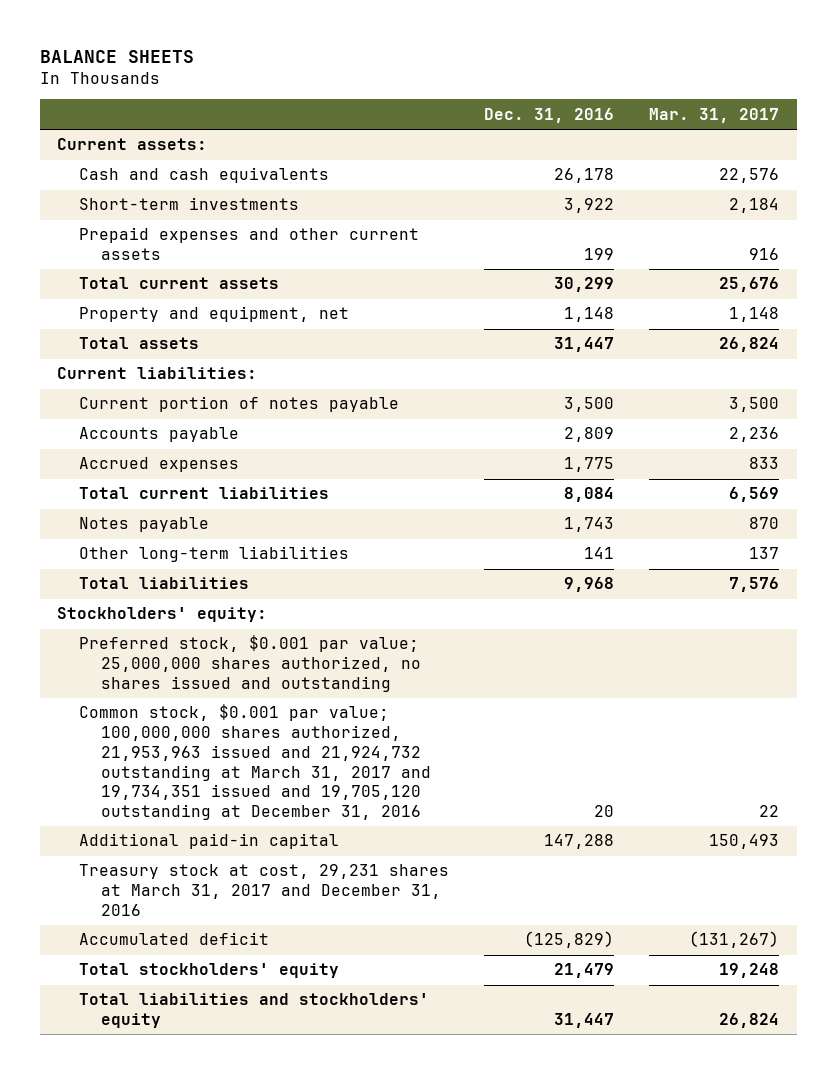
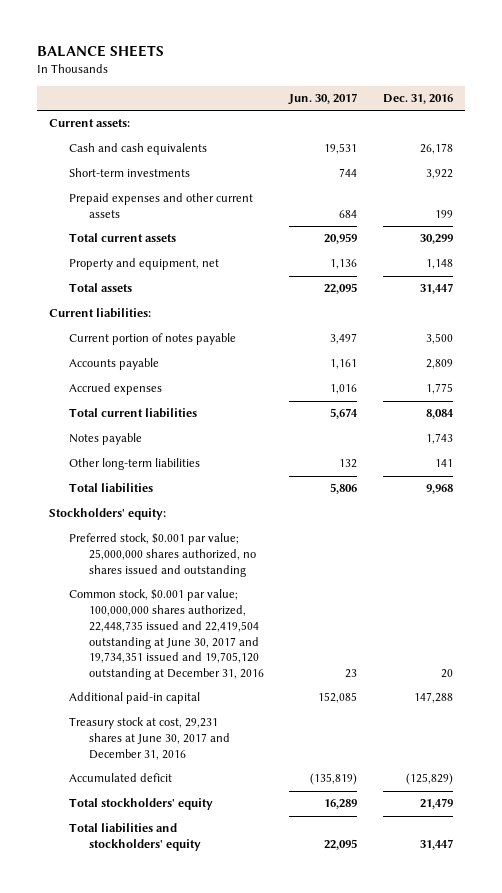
- | Dec. 31, 2016 | Mar. 31, 2017
+ | Jun. 30, 2017 | Dec. 31, 2016
- Common stock, $0.001 par value; 100,000,000 shares authorized, 21,953,963 issued and 21,924,732 outstanding at March 31, 2017 and 19,734,351 issued and 19,705,120 outstanding at December 31, 2016 | 20 | 22
+ Common stock, $0.001 par value; 100,000,000 shares authorized, 22,448,735 issued and 22,419,504 outstanding at June 30, 2017 and 19,734,351 issued and 19,705,120 outstanding at December 31, 2016 | 23 | 20
- Treasury stock at cost, 29,231 shares at March 31, 2017 and December 31, 2016
+ Treasury stock at cost, 29,231 shares at June 30, 2017 and December 31, 2016

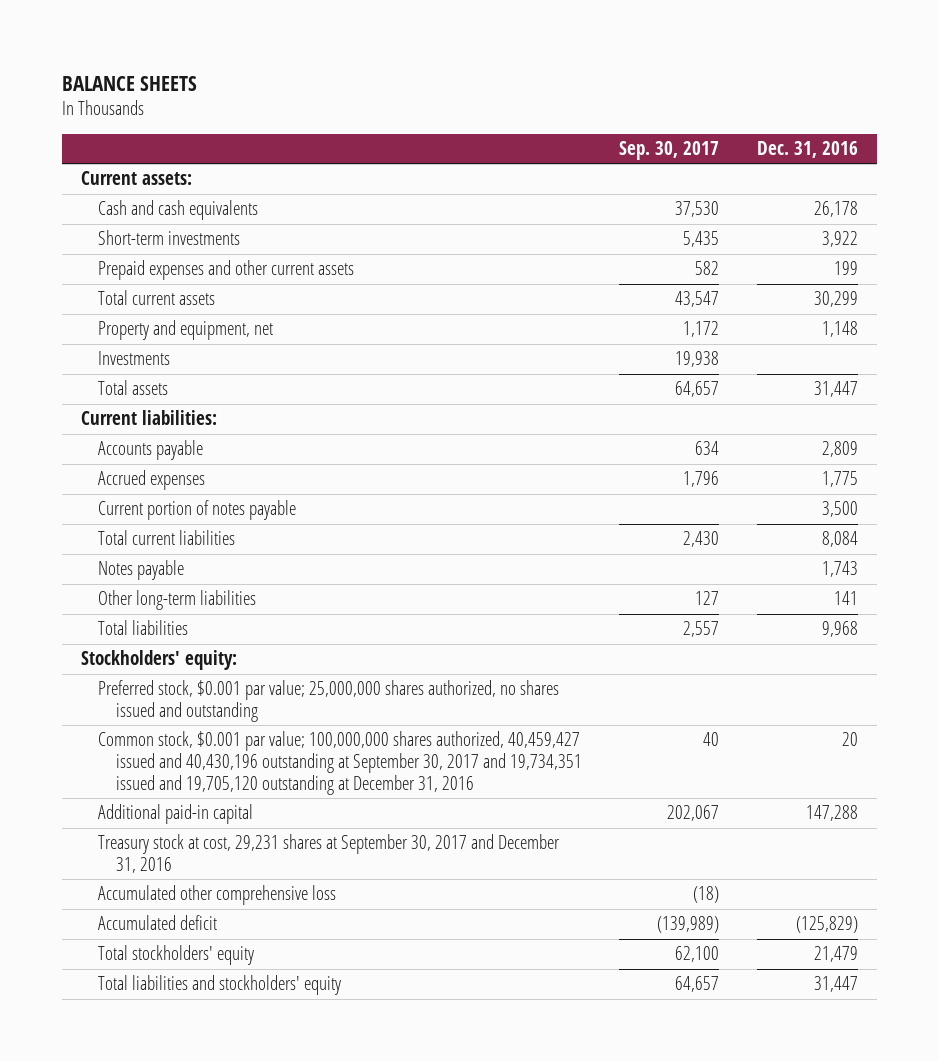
- | Jun. 30, 2017 | Dec. 31, 2016
+ | Sep. 30, 2017 | Dec. 31, 2016
+ Investments | 19,938 |
moved down: Current portion of notes payable | | 3,500
- Common stock, $0.001 par value; 100,000,000 shares authorized, 22,448,735 issued and 22,419,504 outstanding at June 30, 2017 and 19,734,351 issued and 19,705,120 outstanding at December 31, 2016 | 23 | 20
+ Common stock, $0.001 par value; 100,000,000 shares authorized, 40,459,427 issued and 40,430,196 outstanding at September 30, 2017 and 19,734,351 issued and 19,705,120 outstanding at December 31, 2016 | 40 | 20
- Treasury stock at cost, 29,231 shares at June 30, 2017 and December 31, 2016
+ Treasury stock at cost, 29,231 shares at September 30, 2017 and December 31, 2016
+ Accumulated other comprehensive loss | (18) |

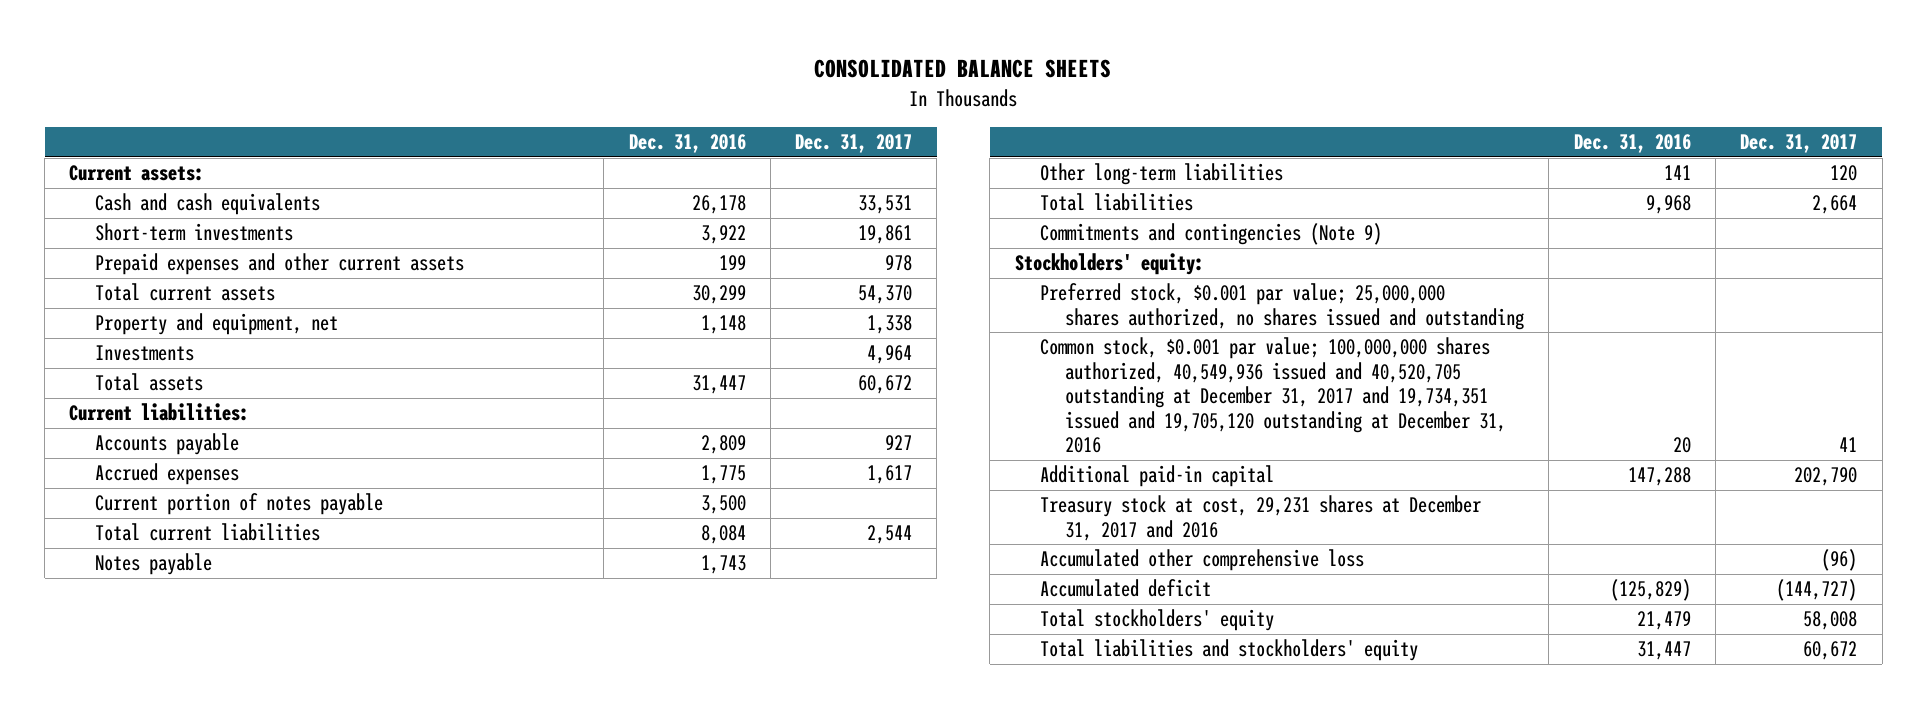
- BALANCE SHEETS
+ CONSOLIDATED BALANCE SHEETS
- | Sep. 30, 2017 | Dec. 31, 2016
+ | Dec. 31, 2016 | Dec. 31, 2017
+ Commitments and contingencies (Note 9)
- Common stock, $0.001 par value; 100,000,000 shares authorized, 40,459,427 issued and 40,430,196 outstanding at September 30, 2017 and 19,734,351 issued and 19,705,120 outstanding at December 31, 2016 | 40 | 20
+ Common stock, $0.001 par value; 100,000,000 shares authorized, 40,549,936 issued and 40,520,705 outstanding at December 31, 2017 and 19,734,351 issued and 19,705,120 outstanding at December 31, 2016 | 20 | 41
- Treasury stock at cost, 29,231 shares at September 30, 2017 and December 31, 2016
+ Treasury stock at cost, 29,231 shares at December 31, 2017 and 2016

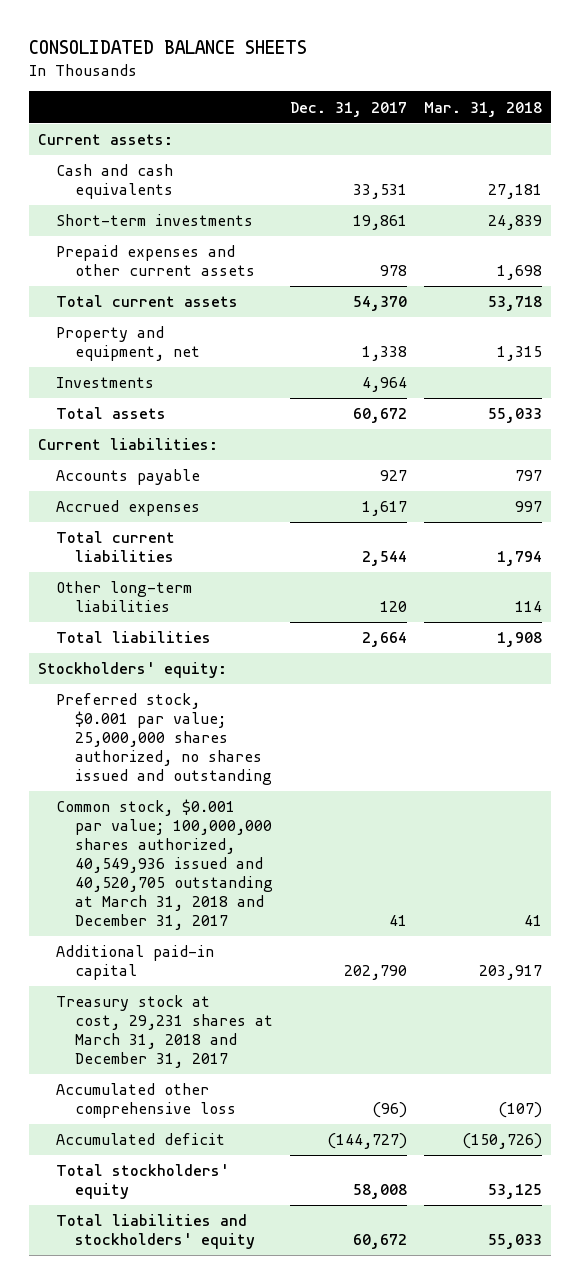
- | Dec. 31, 2016 | Dec. 31, 2017
+ | Dec. 31, 2017 | Mar. 31, 2018
- Current portion of notes payable | 3,500 |
- Notes payable | 1,743 |
- Commitments and contingencies (Note 9)
- Common stock, $0.001 par value; 100,000,000 shares authorized, 40,549,936 issued and 40,520,705 outstanding at December 31, 2017 and 19,734,351 issued and 19,705,120 outstanding at December 31, 2016 | 20 | 41
+ Common stock, $0.001 par value; 100,000,000 shares authorized, 40,549,936 issued and 40,520,705 outstanding at March 31, 2018 and December 31, 2017 | 41 | 41
- Treasury stock at cost, 29,231 shares at December 31, 2017 and 2016
+ Treasury stock at cost, 29,231 shares at March 31, 2018 and December 31, 2017

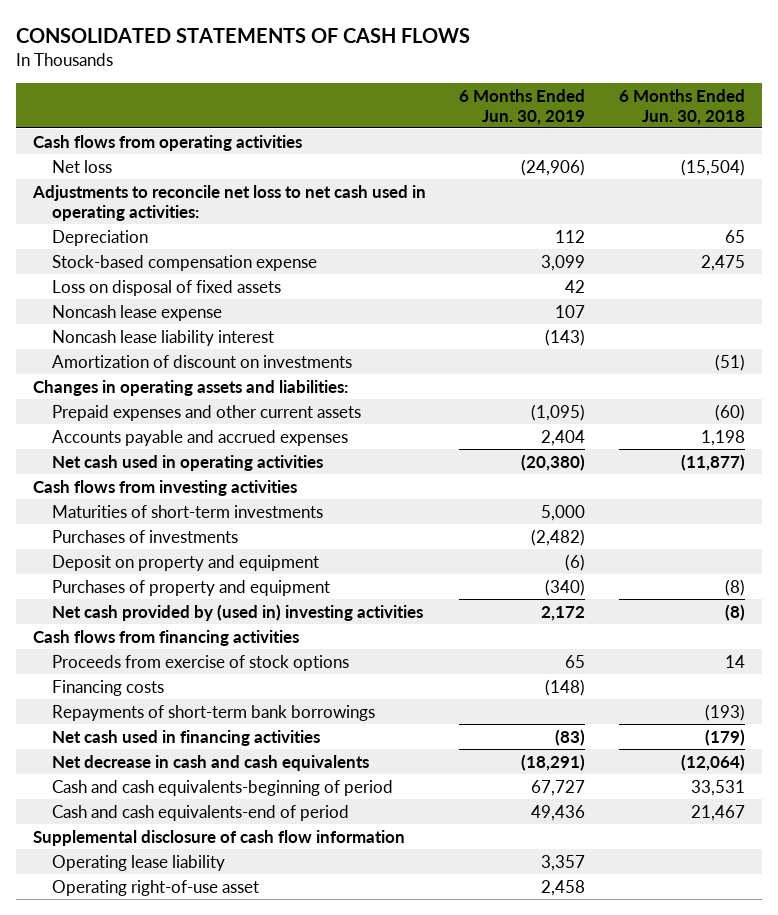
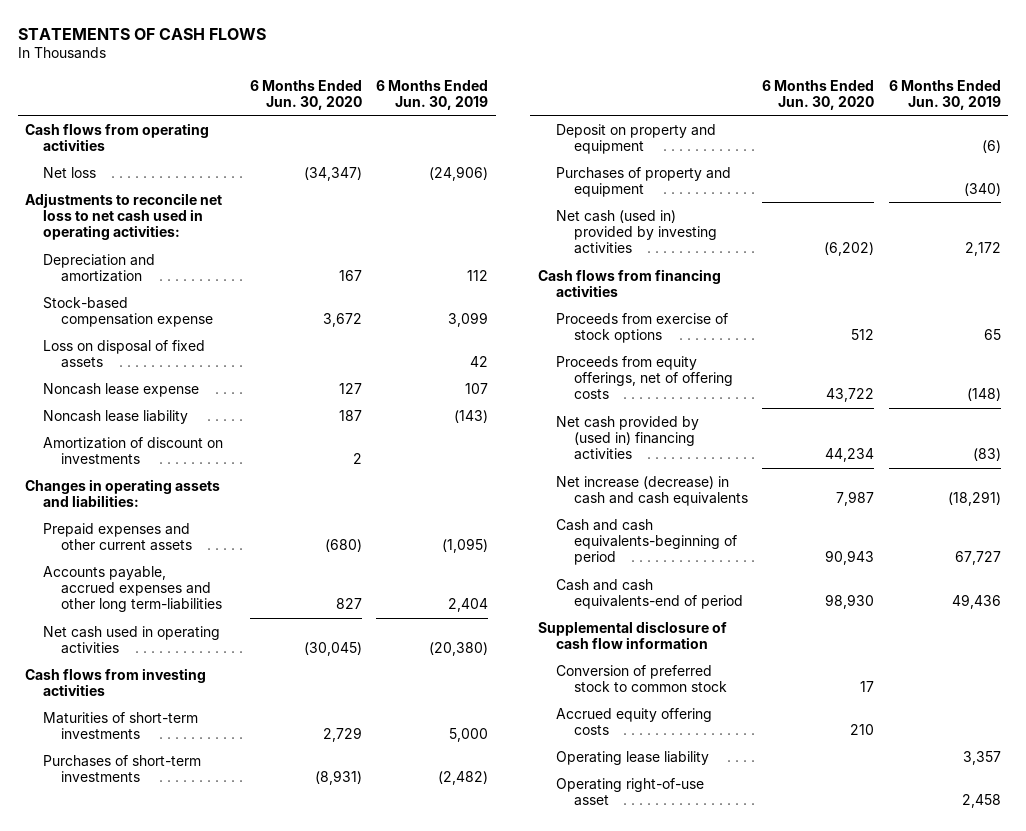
- CONSOLIDATED STATEMENTS OF CASH FLOWS
+ STATEMENTS OF CASH FLOWS
- | 6 Months Ended Jun. 30, 2019 | 6 Months Ended Jun. 30, 2018
+ | 6 Months Ended Jun. 30, 2020 | 6 Months Ended Jun. 30, 2019
- Depreciation | 112 | 65
+ Depreciation and amortization | 167 | 112
- Noncash lease liability interest | (143) |
+ Noncash lease liability | 187 | (143)
- Accounts payable and accrued expenses | 2,404 | 1,198
+ Accounts payable, accrued expenses and other long term-liabilities | 827 | 2,404
- Purchases of investments | (2,482) |
+ Purchases of short-term investments | (8,931) | (2,482)
- Net cash provided by (used in) investing activities | 2,172 | (8)
+ Net cash (used in) provided by investing activities | (6,202) | 2,172
- Financing costs | (148) |
- Repayments of short-term bank borrowings | | (193)
- Net cash used in financing activities | (83) | (179)
- Net decrease in cash and cash equivalents | (18,291) | (12,064)
+ Proceeds from equity offerings, net of offering costs | 43,722 | (148)
+ Net cash provided by (used in) financing activities | 44,234 | (83)
+ Net increase (decrease) in cash and cash equivalents | 7,987 | (18,291)
+ Conversion of preferred stock to common stock | 17 |
+ Accrued equity offering costs | 210 |

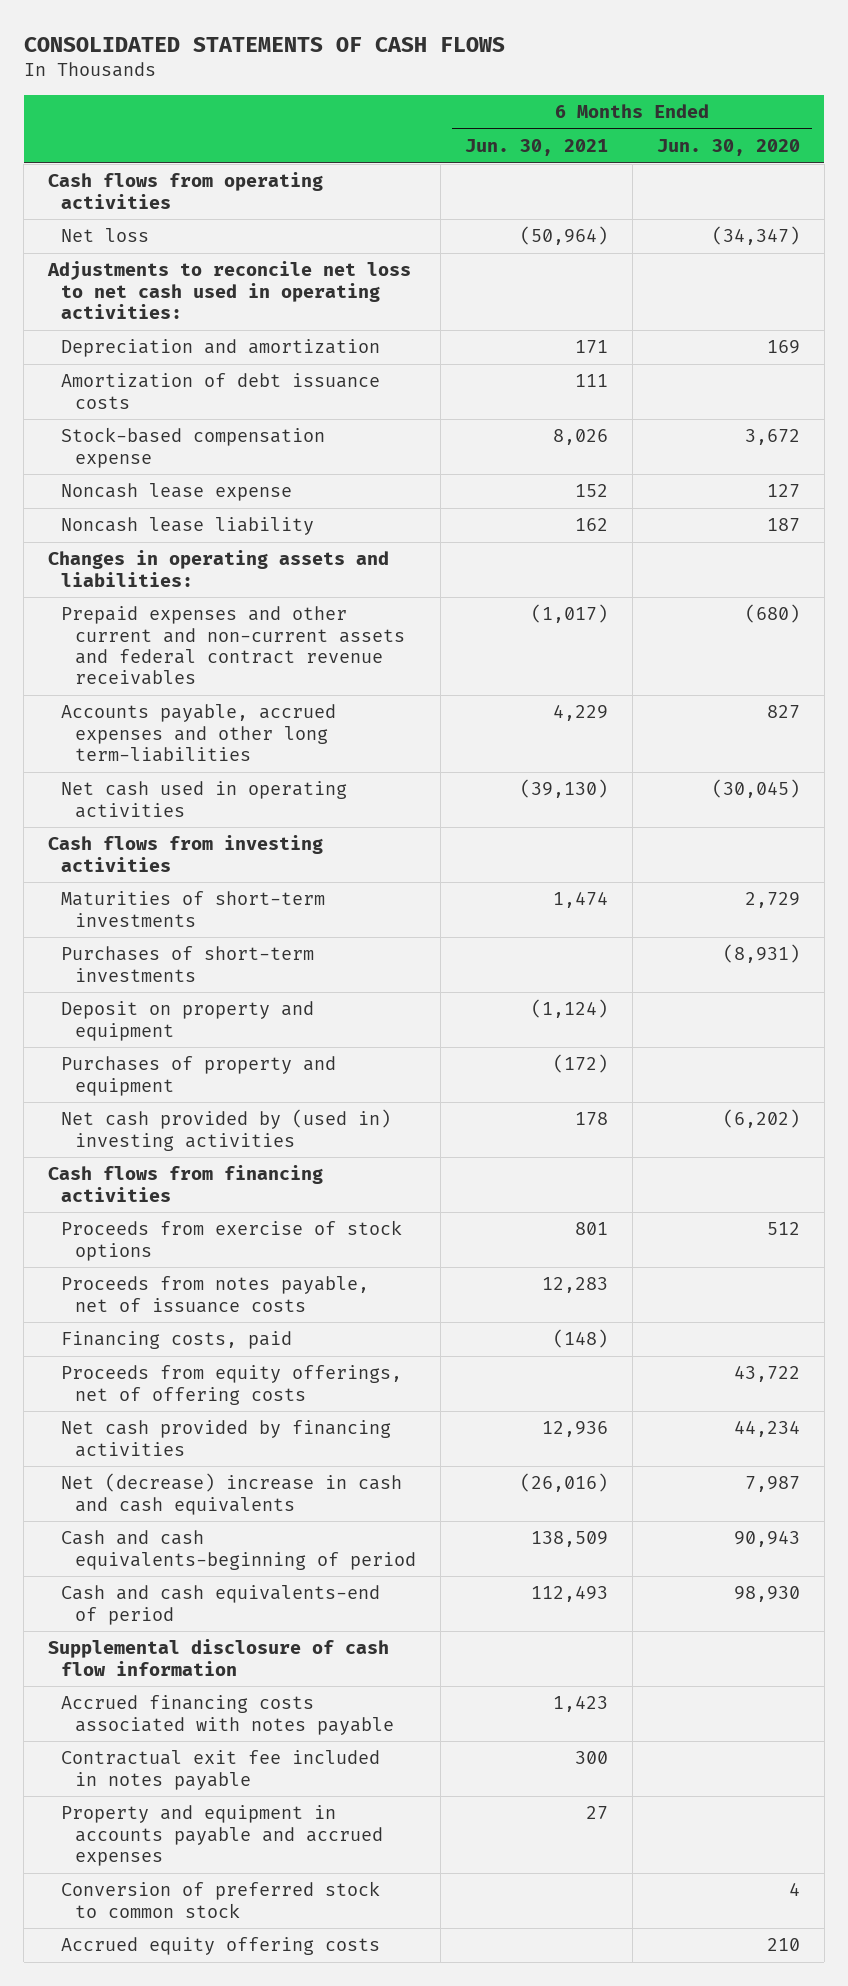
- STATEMENTS OF CASH FLOWS
+ CONSOLIDATED STATEMENTS OF CASH FLOWS
- | 6 Months Ended Jun. 30, 2020 | 6 Months Ended Jun. 30, 2019
+ | 6 Months Ended Jun. 30, 2021 | 6 Months Ended Jun. 30, 2020
- Depreciation and amortization | 167 | 112
+ Depreciation and amortization | 171 | 169
+ Amortization of debt issuance costs | 111 |
- Loss on disposal of fixed assets | | 42
- Amortization of discount on investments | 2 |
- Prepaid expenses and other current assets | (680) | (1,095)
+ Prepaid expenses and other current and non-current assets and federal contract revenue receivables | (1,017) | (680)
- Net cash (used in) provided by investing activities | (6,202) | 2,172
+ Net cash provided by (used in) investing activities | 178 | (6,202)
+ Proceeds from notes payable, net of issuance costs | 12,283 |
+ Financing costs, paid | (148) |
- Net cash provided by (used in) financing activities | 44,234 | (83)
- Net increase (decrease) in cash and cash equivalents | 7,987 | (18,291)
+ Net cash provided by financing activities | 12,936 | 44,234
+ Net (decrease) increase in cash and cash equivalents | (26,016) | 7,987
- Conversion of preferred stock to common stock | 17 |
+ Accrued financing costs associated with notes payable | 1,423 |
+ Contractual exit fee included in notes payable | 300 |
+ Property and equipment in accounts payable and accrued expenses | 27 |
+ Conversion of preferred stock to common stock | | 4
- Operating lease liability | | 3,357
- Operating right-of-use asset | | 2,458

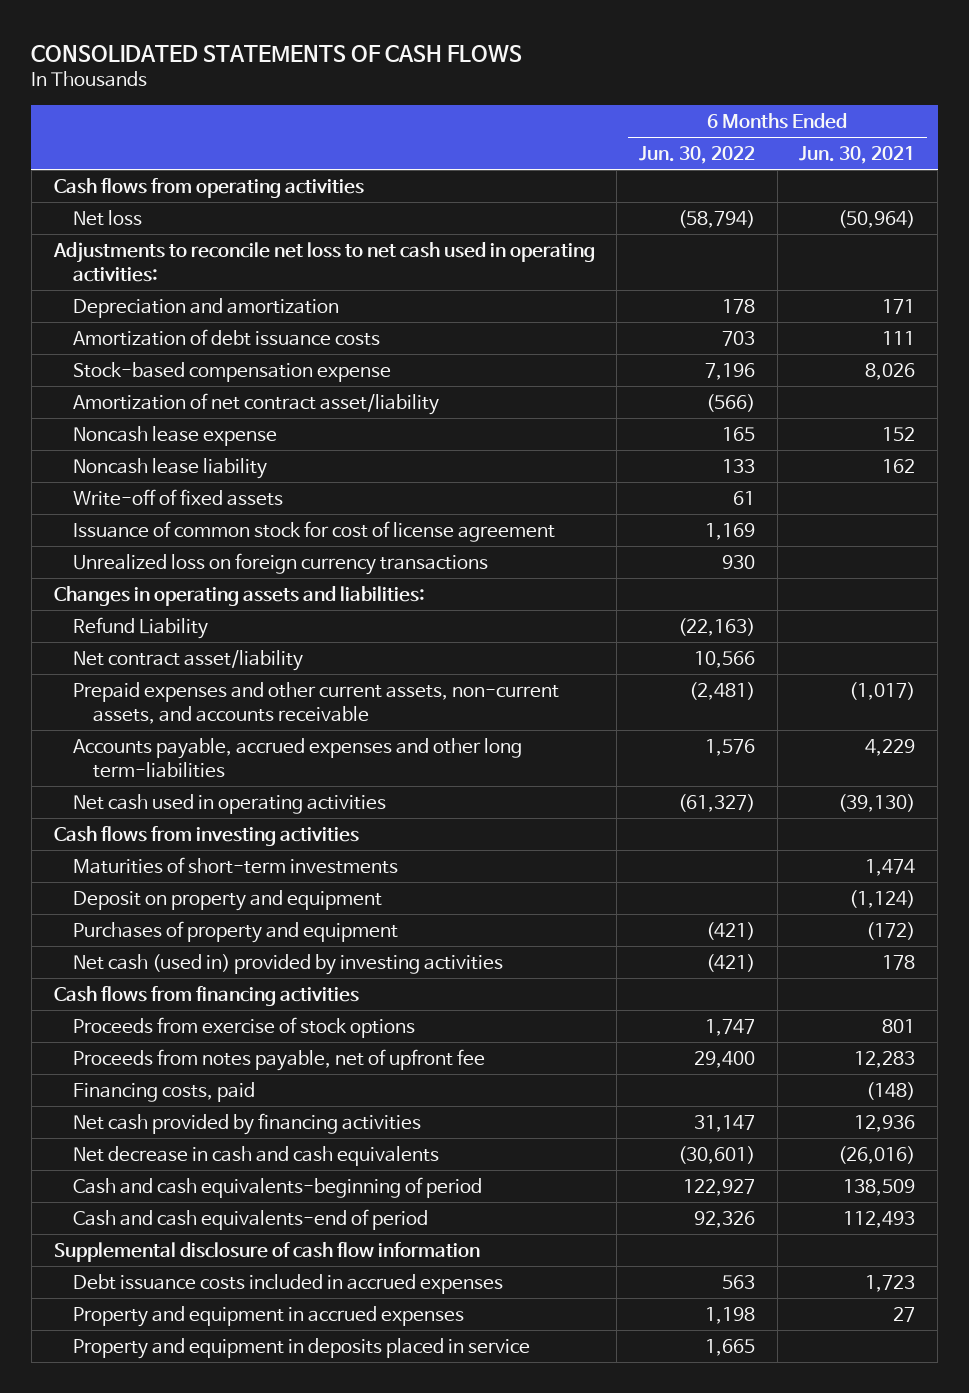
- | 6 Months Ended Jun. 30, 2021 | 6 Months Ended Jun. 30, 2020
+ | 6 Months Ended Jun. 30, 2022 | 6 Months Ended Jun. 30, 2021
+ Amortization of net contract asset/liability | (566) |
+ Write-off of fixed assets | 61 |
+ Issuance of common stock for cost of license agreement | 1,169 |
+ Unrealized loss on foreign currency transactions | 930 |
- Prepaid expenses and other current and non-current assets and federal contract revenue receivables | (1,017) | (680)
+ Refund Liability | (22,163) |
+ Net contract asset/liability | 10,566 |
+ Prepaid expenses and other current assets, non-current assets, and accounts receivable | (2,481) | (1,017)
- Purchases of short-term investments | | (8,931)
- Net cash provided by (used in) investing activities | 178 | (6,202)
+ Net cash (used in) provided by investing activities | (421) | 178
- Proceeds from notes payable, net of issuance costs | 12,283 |
+ Proceeds from notes payable, net of upfront fee | 29,400 | 12,283
- Proceeds from equity offerings, net of offering costs | | 43,722
- Net (decrease) increase in cash and cash equivalents | (26,016) | 7,987
+ Net decrease in cash and cash equivalents | (30,601) | (26,016)
- Accrued financing costs associated with notes payable | 1,423 |
- Contractual exit fee included in notes payable | 300 |
- Property and equipment in accounts payable and accrued expenses | 27 |
- Conversion of preferred stock to common stock | | 4
- Accrued equity offering costs | | 210
+ Debt issuance costs included in accrued expenses | 563 | 1,723
+ Property and equipment in accrued expenses | 1,198 | 27
+ Property and equipment in deposits placed in service | 1,665 |

